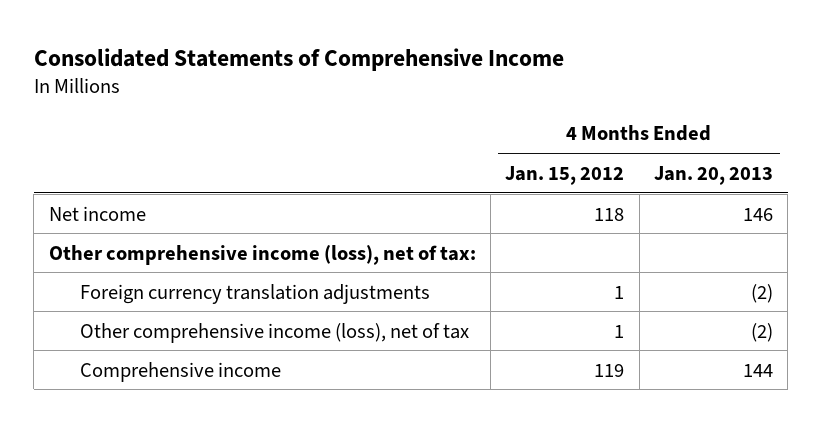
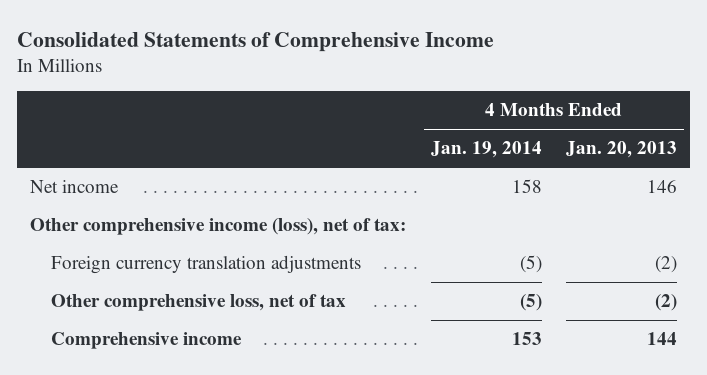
- | 4 Months Ended Jan. 15, 2012 | 4 Months Ended Jan. 20, 2013
+ | 4 Months Ended Jan. 19, 2014 | 4 Months Ended Jan. 20, 2013
- Other comprehensive income (loss), net of tax | 1 | (2)
+ Other comprehensive loss, net of tax | (5) | (2)

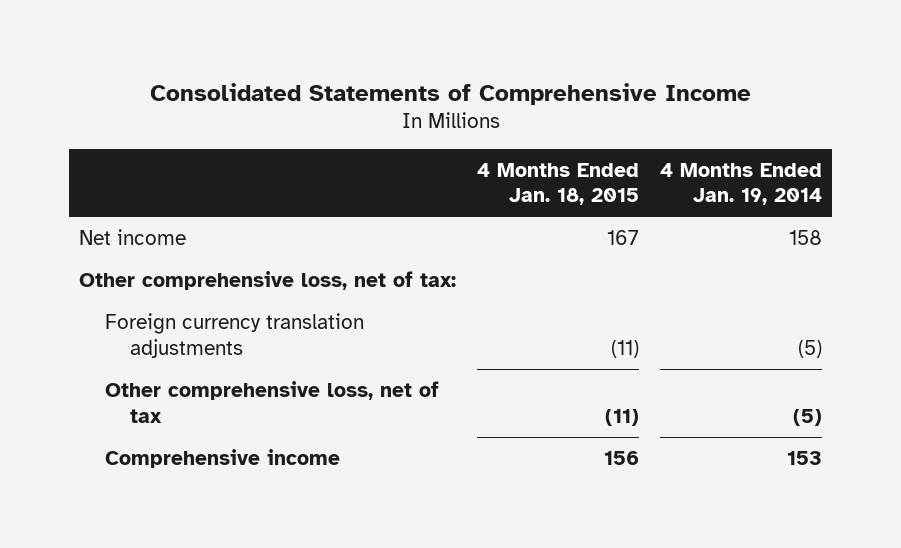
- | 4 Months Ended Jan. 19, 2014 | 4 Months Ended Jan. 20, 2013
+ | 4 Months Ended Jan. 18, 2015 | 4 Months Ended Jan. 19, 2014
- Other comprehensive income (loss), net of tax:
+ Other comprehensive loss, net of tax:

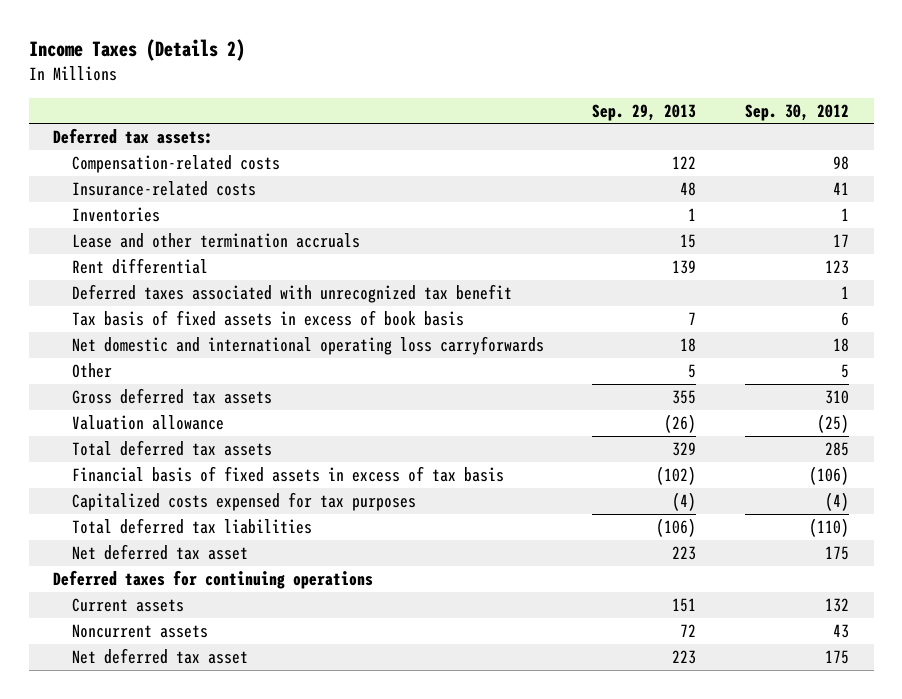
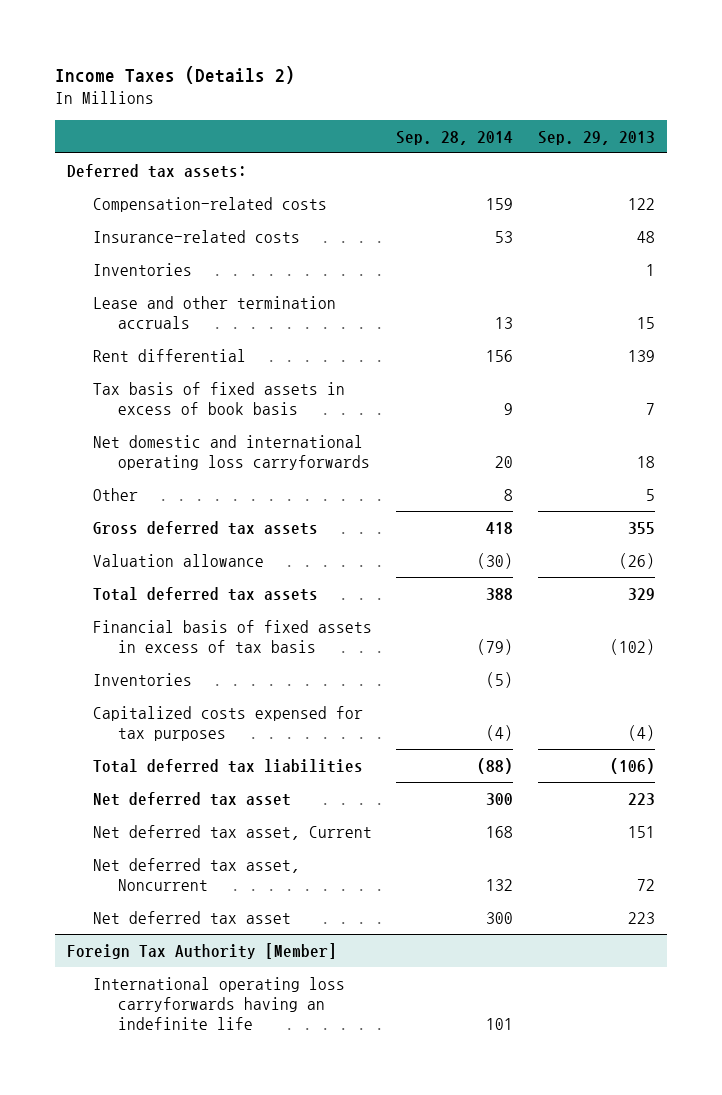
- | Sep. 29, 2013 | Sep. 30, 2012
+ | Sep. 28, 2014 | Sep. 29, 2013
- Deferred taxes associated with unrecognized tax benefit | | 1
+ Inventories | (5) |
- Deferred taxes for continuing operations
- Current assets | 151 | 132
- Noncurrent assets | 72 | 43
+ Net deferred tax asset, Current | 168 | 151
+ Net deferred tax asset, Noncurrent | 132 | 72
+ Foreign Tax Authority [Member]
+ International operating loss carryforwards having an indefinite life | 101 |

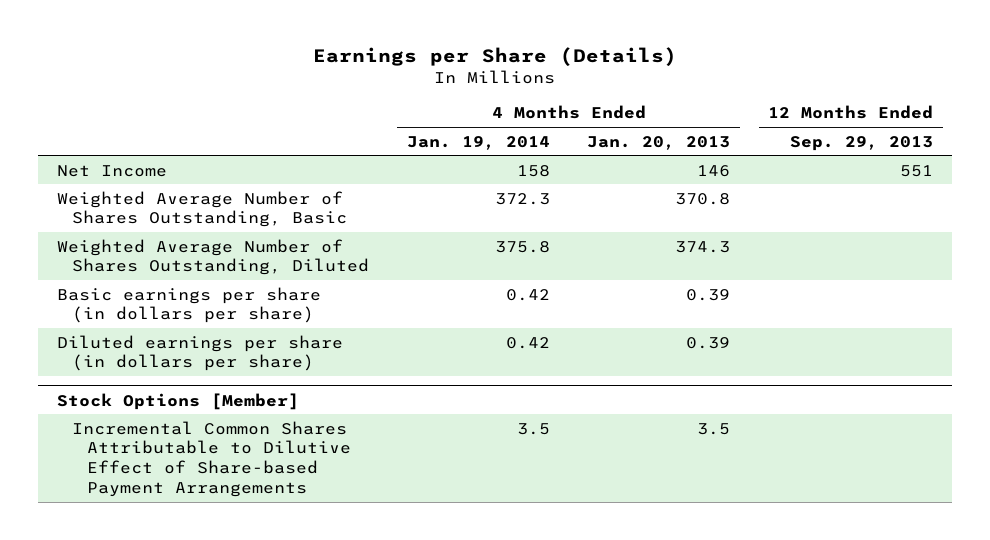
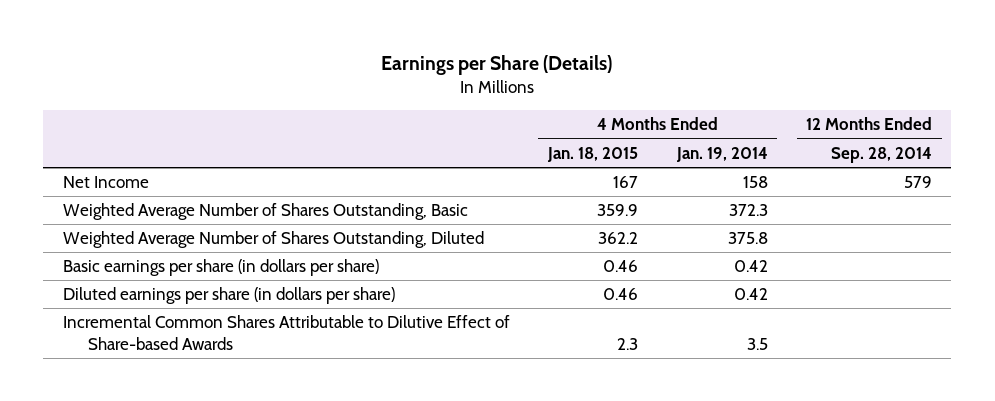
- | 4 Months Ended Jan. 19, 2014 | 4 Months Ended Jan. 20, 2013 | 12 Months Ended Sep. 29, 2013
+ | 4 Months Ended Jan. 18, 2015 | 4 Months Ended Jan. 19, 2014 | 12 Months Ended Sep. 28, 2014
- Stock Options [Member]
- Incremental Common Shares Attributable to Dilutive Effect of Share-based Payment Arrangements | 3.5 | 3.5 |
+ Incremental Common Shares Attributable to Dilutive Effect of Share-based Awards | 2.3 | 3.5 |

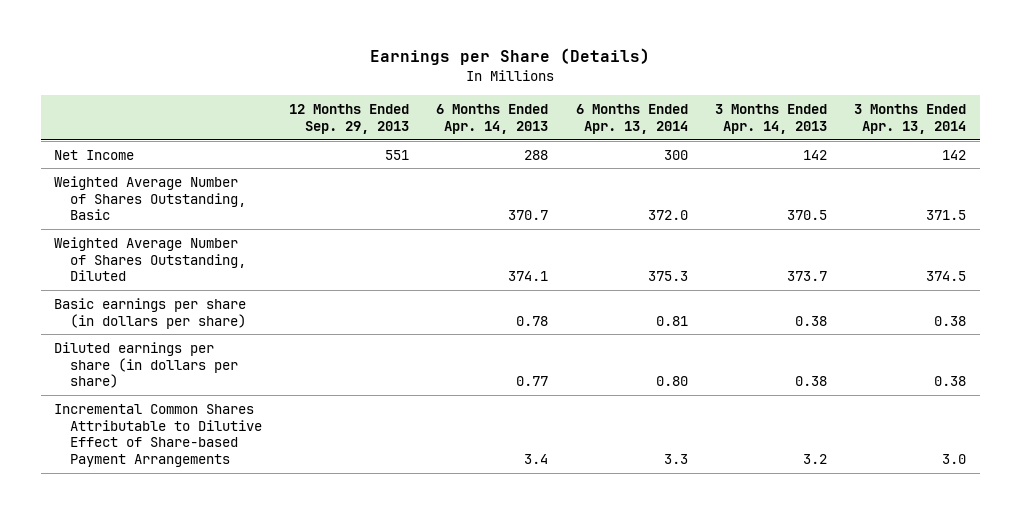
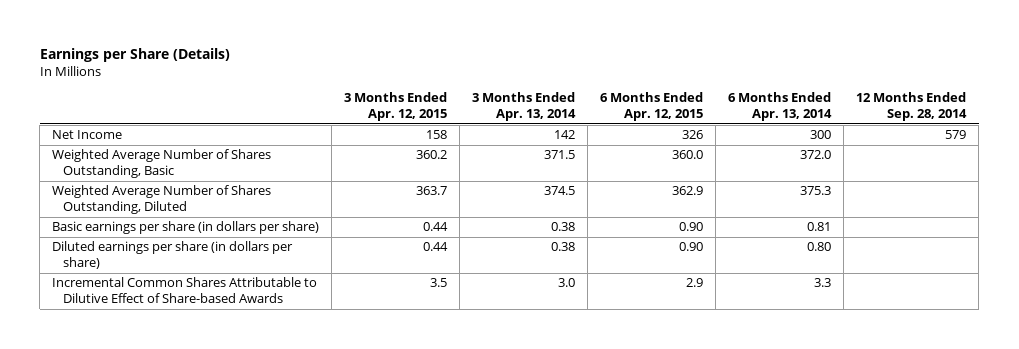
- | 12 Months Ended Sep. 29, 2013 | 6 Months Ended Apr. 14, 2013 | 6 Months Ended Apr. 13, 2014 | 3 Months Ended Apr. 14, 2013 | 3 Months Ended Apr. 13, 2014
+ | 3 Months Ended Apr. 12, 2015 | 3 Months Ended Apr. 13, 2014 | 6 Months Ended Apr. 12, 2015 | 6 Months Ended Apr. 13, 2014 | 12 Months Ended Sep. 28, 2014
- Incremental Common Shares Attributable to Dilutive Effect of Share-based Payment Arrangements | | 3.4 | 3.3 | 3.2 | 3.0
+ Incremental Common Shares Attributable to Dilutive Effect of Share-based Awards | 3.5 | 3.0 | 2.9 | 3.3 |

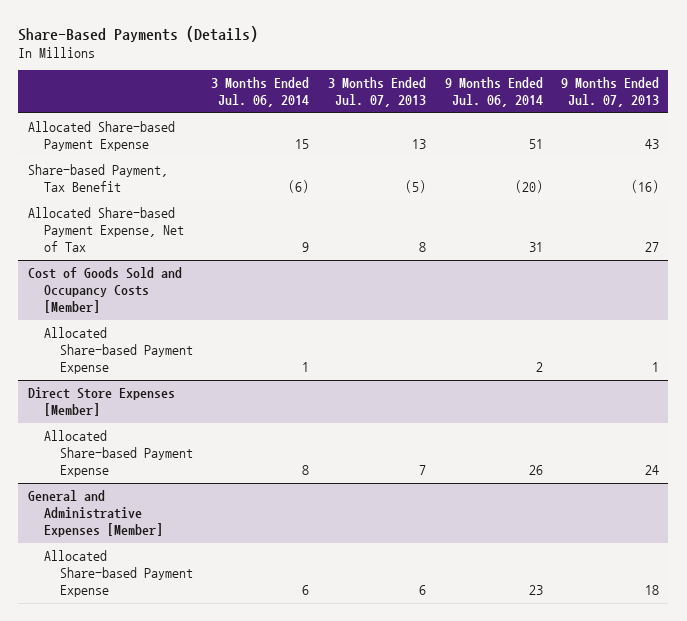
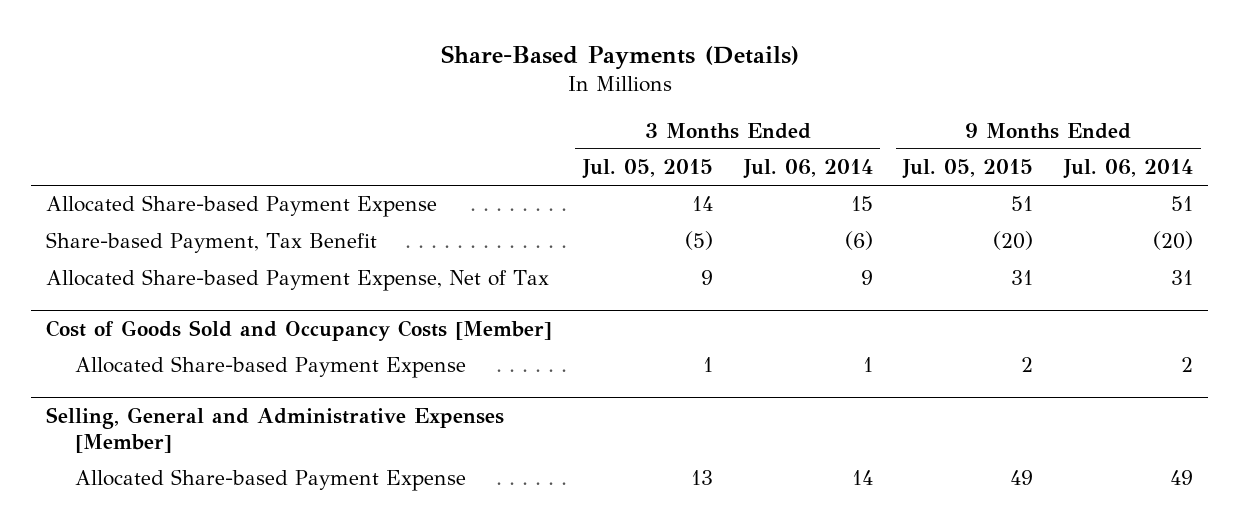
- | 3 Months Ended Jul. 06, 2014 | 3 Months Ended Jul. 07, 2013 | 9 Months Ended Jul. 06, 2014 | 9 Months Ended Jul. 07, 2013
+ | 3 Months Ended Jul. 05, 2015 | 3 Months Ended Jul. 06, 2014 | 9 Months Ended Jul. 05, 2015 | 9 Months Ended Jul. 06, 2014
- Direct Store Expenses [Member]
- Allocated Share-based Payment Expense | 8 | 7 | 26 | 24
- General and Administrative Expenses [Member]
- Allocated Share-based Payment Expense | 6 | 6 | 23 | 18
+ Selling, General and Administrative Expenses [Member]
+ Allocated Share-based Payment Expense | 13 | 14 | 49 | 49

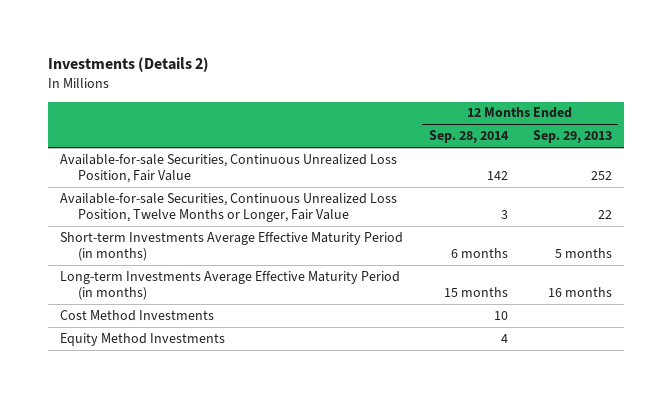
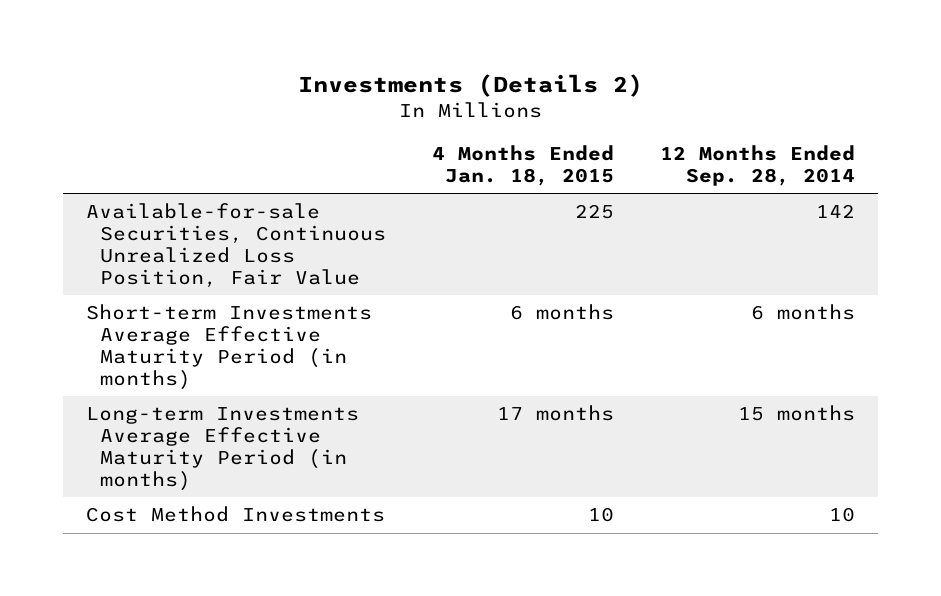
- | 12 Months Ended Sep. 28, 2014 | 12 Months Ended Sep. 29, 2013
+ | 4 Months Ended Jan. 18, 2015 | 12 Months Ended Sep. 28, 2014
- Available-for-sale Securities, Continuous Unrealized Loss Position, Twelve Months or Longer, Fair Value | 3 | 22
- Equity Method Investments | 4 |

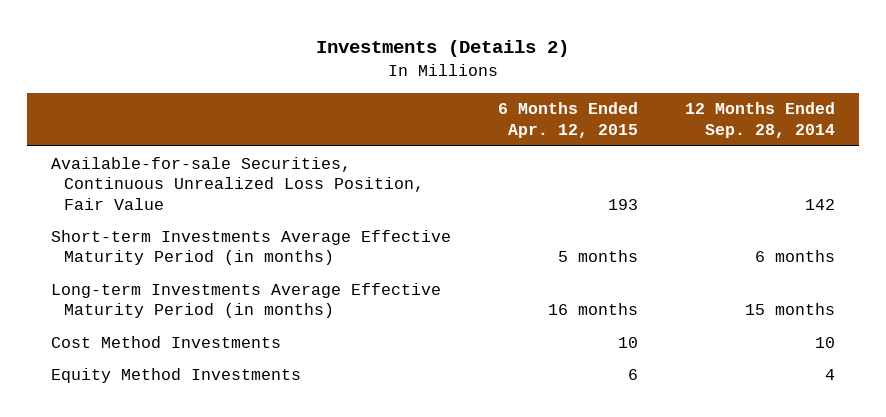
- | 4 Months Ended Jan. 18, 2015 | 12 Months Ended Sep. 28, 2014
+ | 6 Months Ended Apr. 12, 2015 | 12 Months Ended Sep. 28, 2014
+ Equity Method Investments | 6 | 4

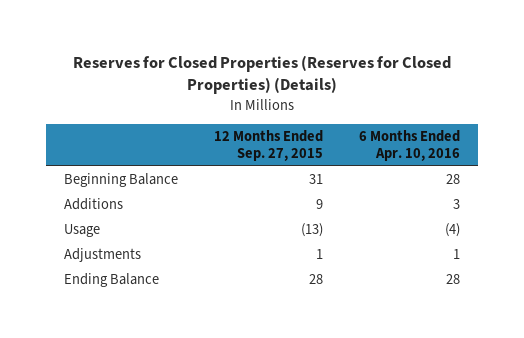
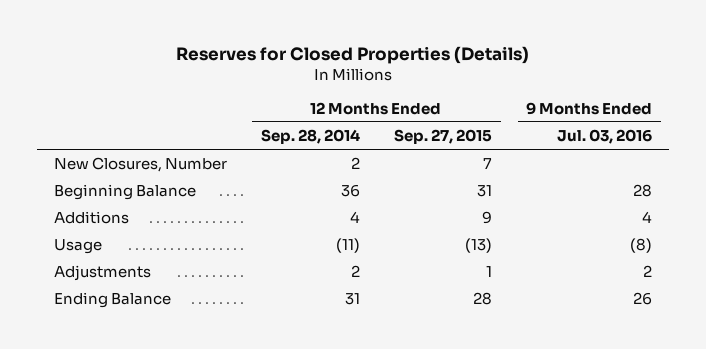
- Reserves for Closed Properties (Reserves for Closed Properties) (Details)
+ Reserves for Closed Properties (Details)
- | 12 Months Ended Sep. 27, 2015 | 6 Months Ended Apr. 10, 2016
+ | 12 Months Ended Sep. 28, 2014 | 12 Months Ended Sep. 27, 2015 | 9 Months Ended Jul. 03, 2016
+ New Closures, Number | 2 | 7 |

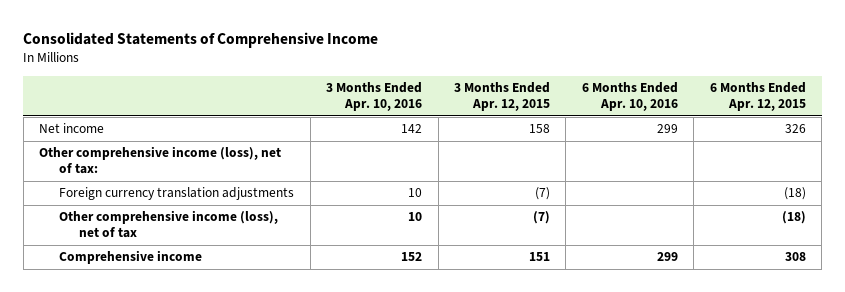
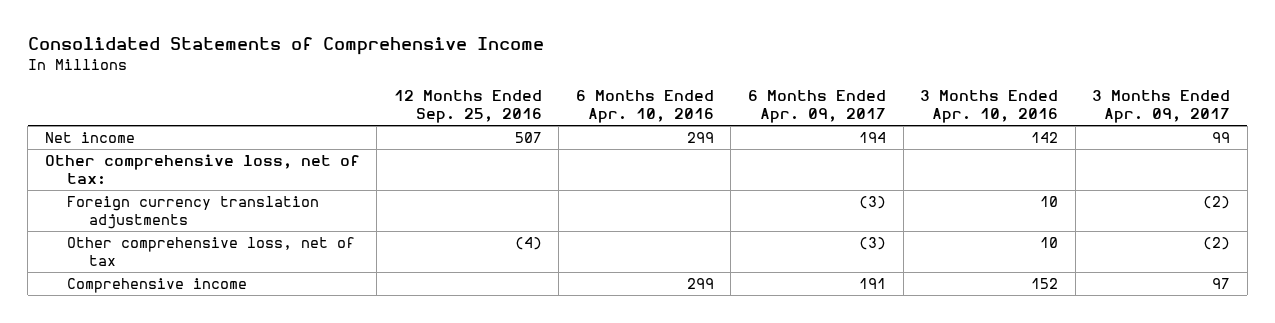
- | 3 Months Ended Apr. 10, 2016 | 3 Months Ended Apr. 12, 2015 | 6 Months Ended Apr. 10, 2016 | 6 Months Ended Apr. 12, 2015
+ | 12 Months Ended Sep. 25, 2016 | 6 Months Ended Apr. 10, 2016 | 6 Months Ended Apr. 09, 2017 | 3 Months Ended Apr. 10, 2016 | 3 Months Ended Apr. 09, 2017
- Other comprehensive income (loss), net of tax:
+ Other comprehensive loss, net of tax:
- Other comprehensive income (loss), net of tax | 10 | (7) | | (18)
+ Other comprehensive loss, net of tax | (4) | | (3) | 10 | (2)

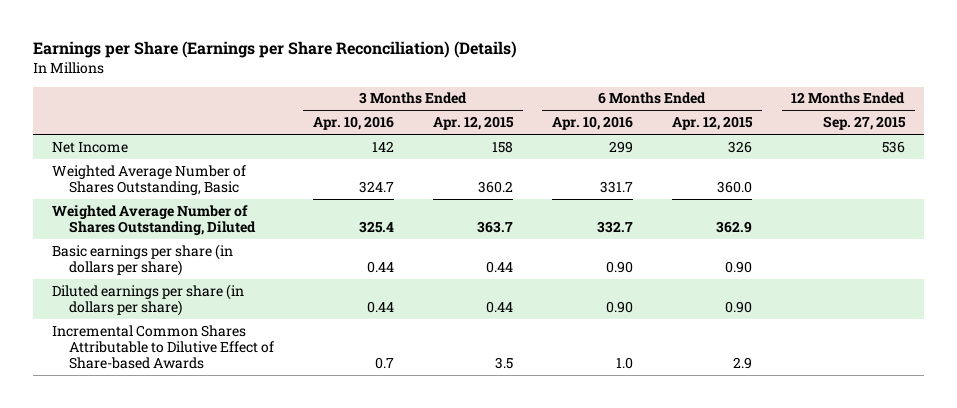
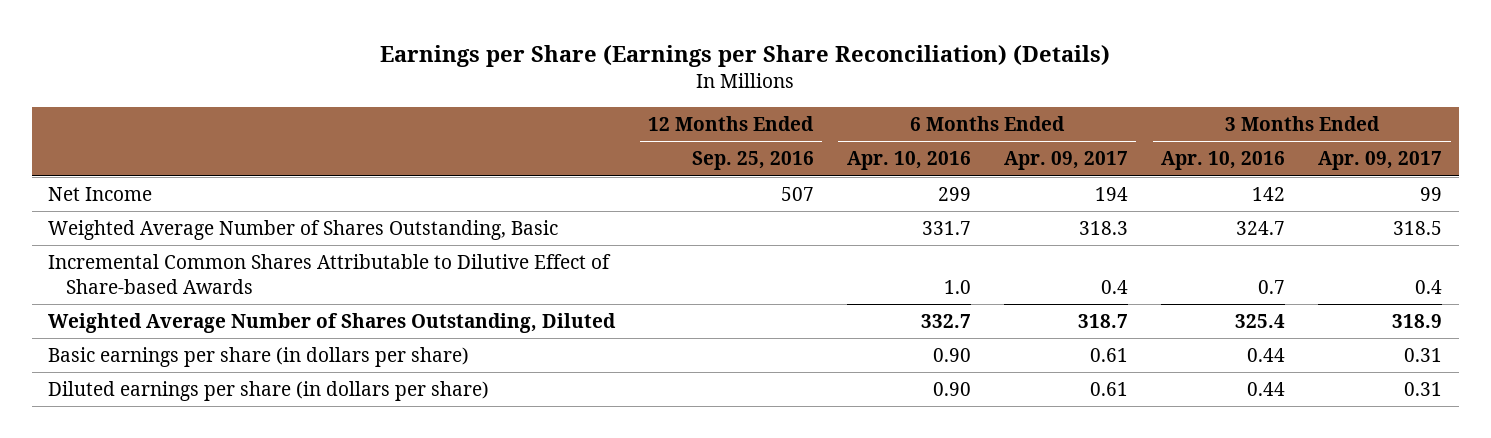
- | 3 Months Ended Apr. 10, 2016 | 3 Months Ended Apr. 12, 2015 | 6 Months Ended Apr. 10, 2016 | 6 Months Ended Apr. 12, 2015 | 12 Months Ended Sep. 27, 2015
+ | 12 Months Ended Sep. 25, 2016 | 6 Months Ended Apr. 10, 2016 | 6 Months Ended Apr. 09, 2017 | 3 Months Ended Apr. 10, 2016 | 3 Months Ended Apr. 09, 2017
moved up: Incremental Common Shares Attributable to Dilutive Effect of Share-based Awards | | 1.0 | 0.4 | 0.7 | 0.4

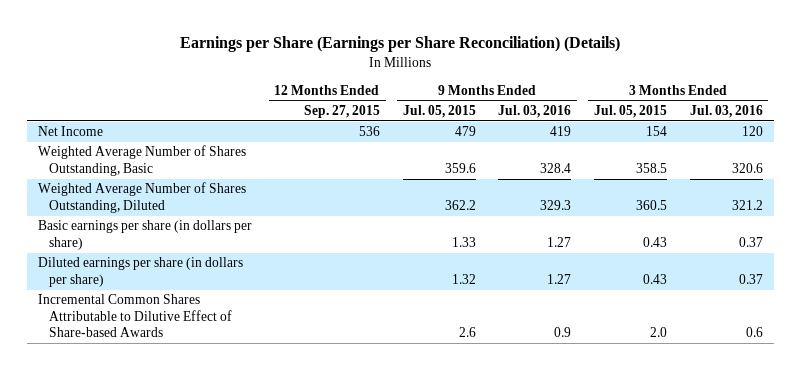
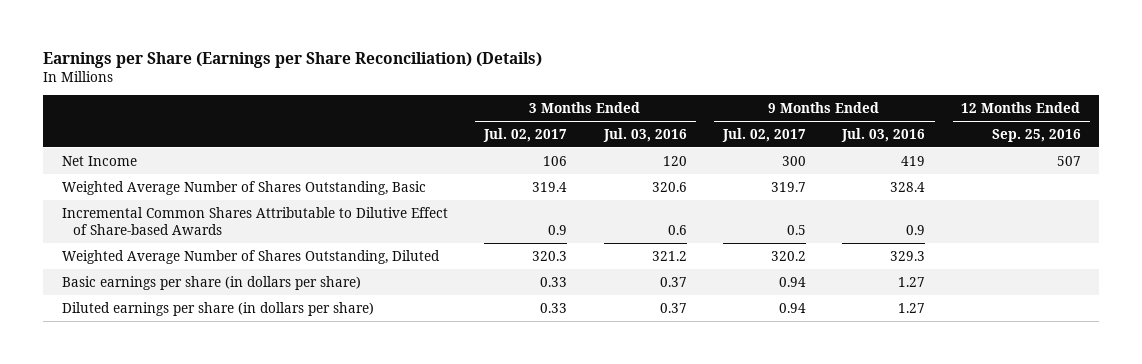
- | 12 Months Ended Sep. 27, 2015 | 9 Months Ended Jul. 05, 2015 | 9 Months Ended Jul. 03, 2016 | 3 Months Ended Jul. 05, 2015 | 3 Months Ended Jul. 03, 2016
+ | 3 Months Ended Jul. 02, 2017 | 3 Months Ended Jul. 03, 2016 | 9 Months Ended Jul. 02, 2017 | 9 Months Ended Jul. 03, 2016 | 12 Months Ended Sep. 25, 2016
moved up: Incremental Common Shares Attributable to Dilutive Effect of Share-based Awards | 0.9 | 0.6 | 0.5 | 0.9 |

